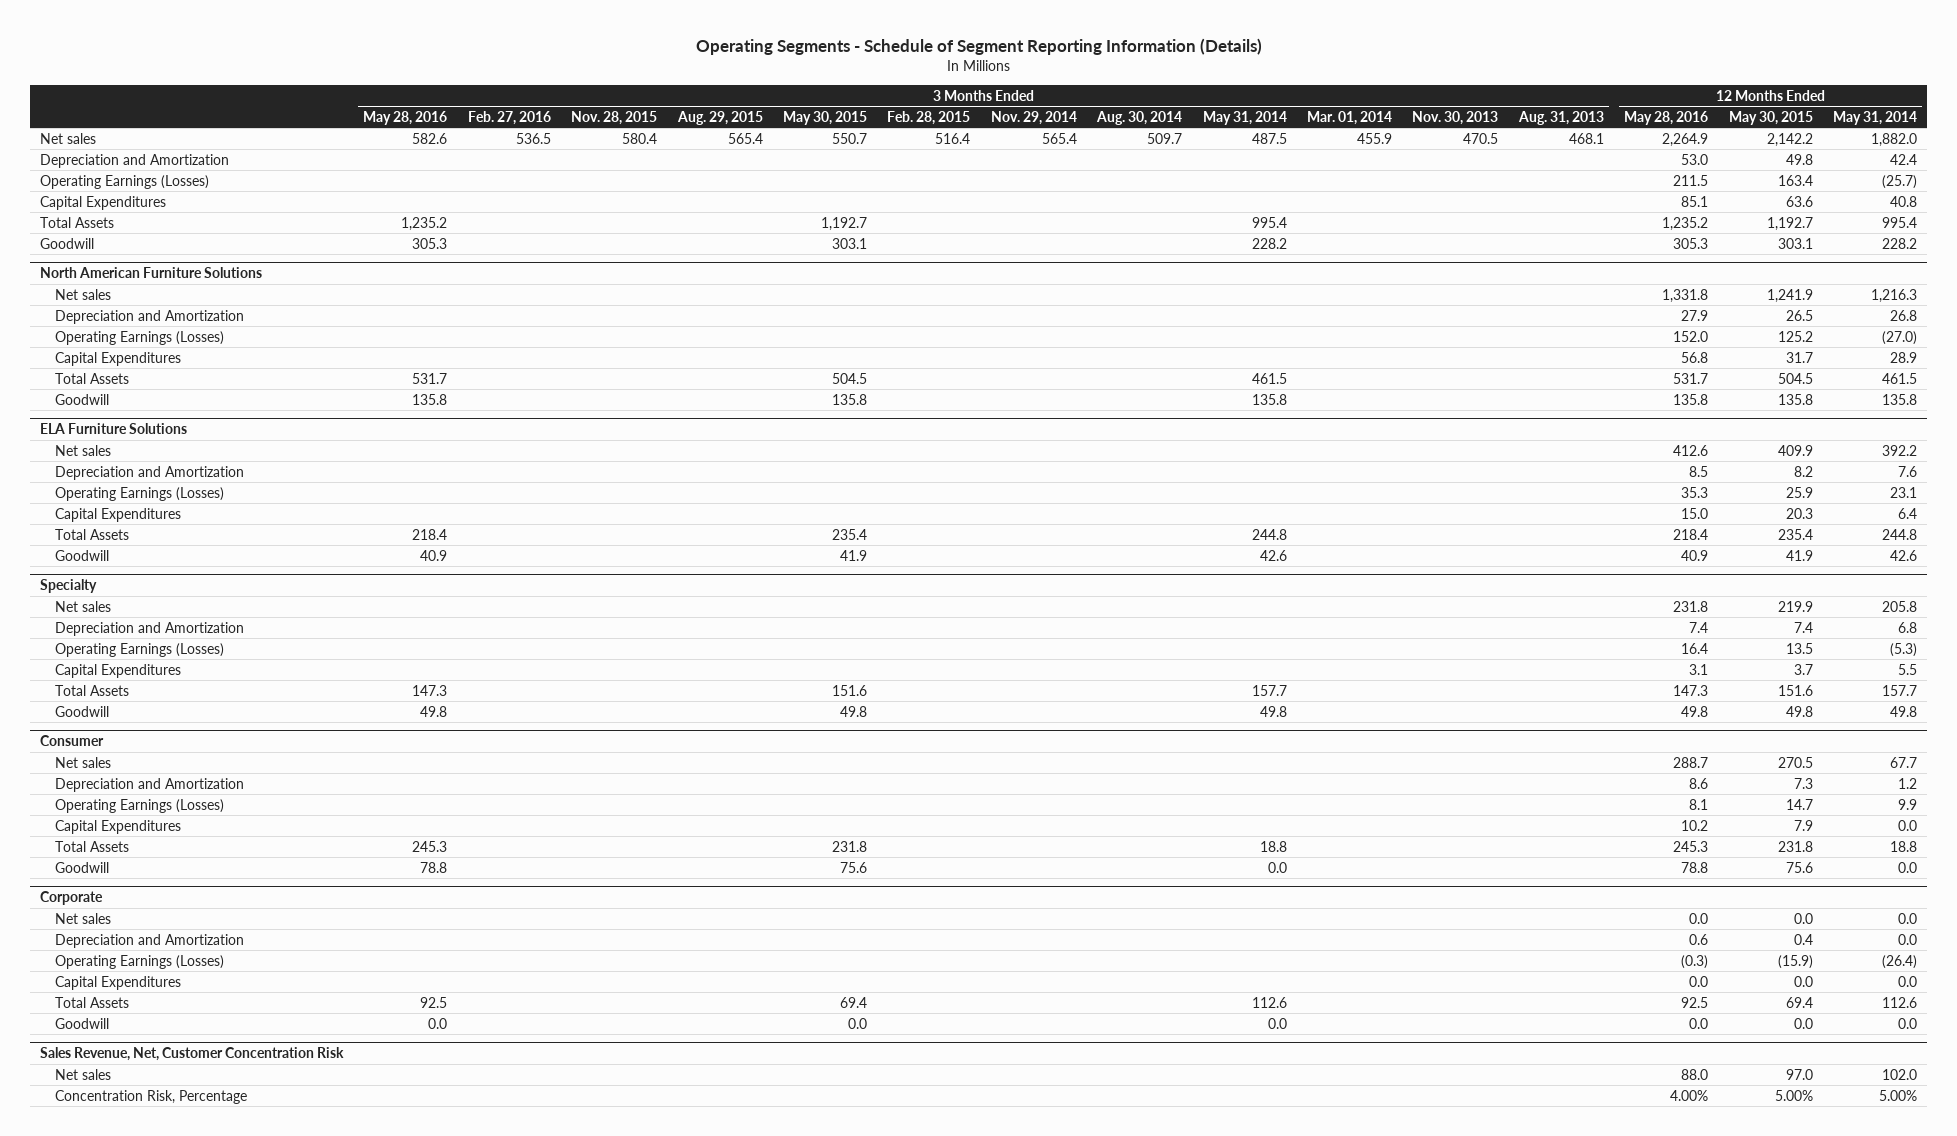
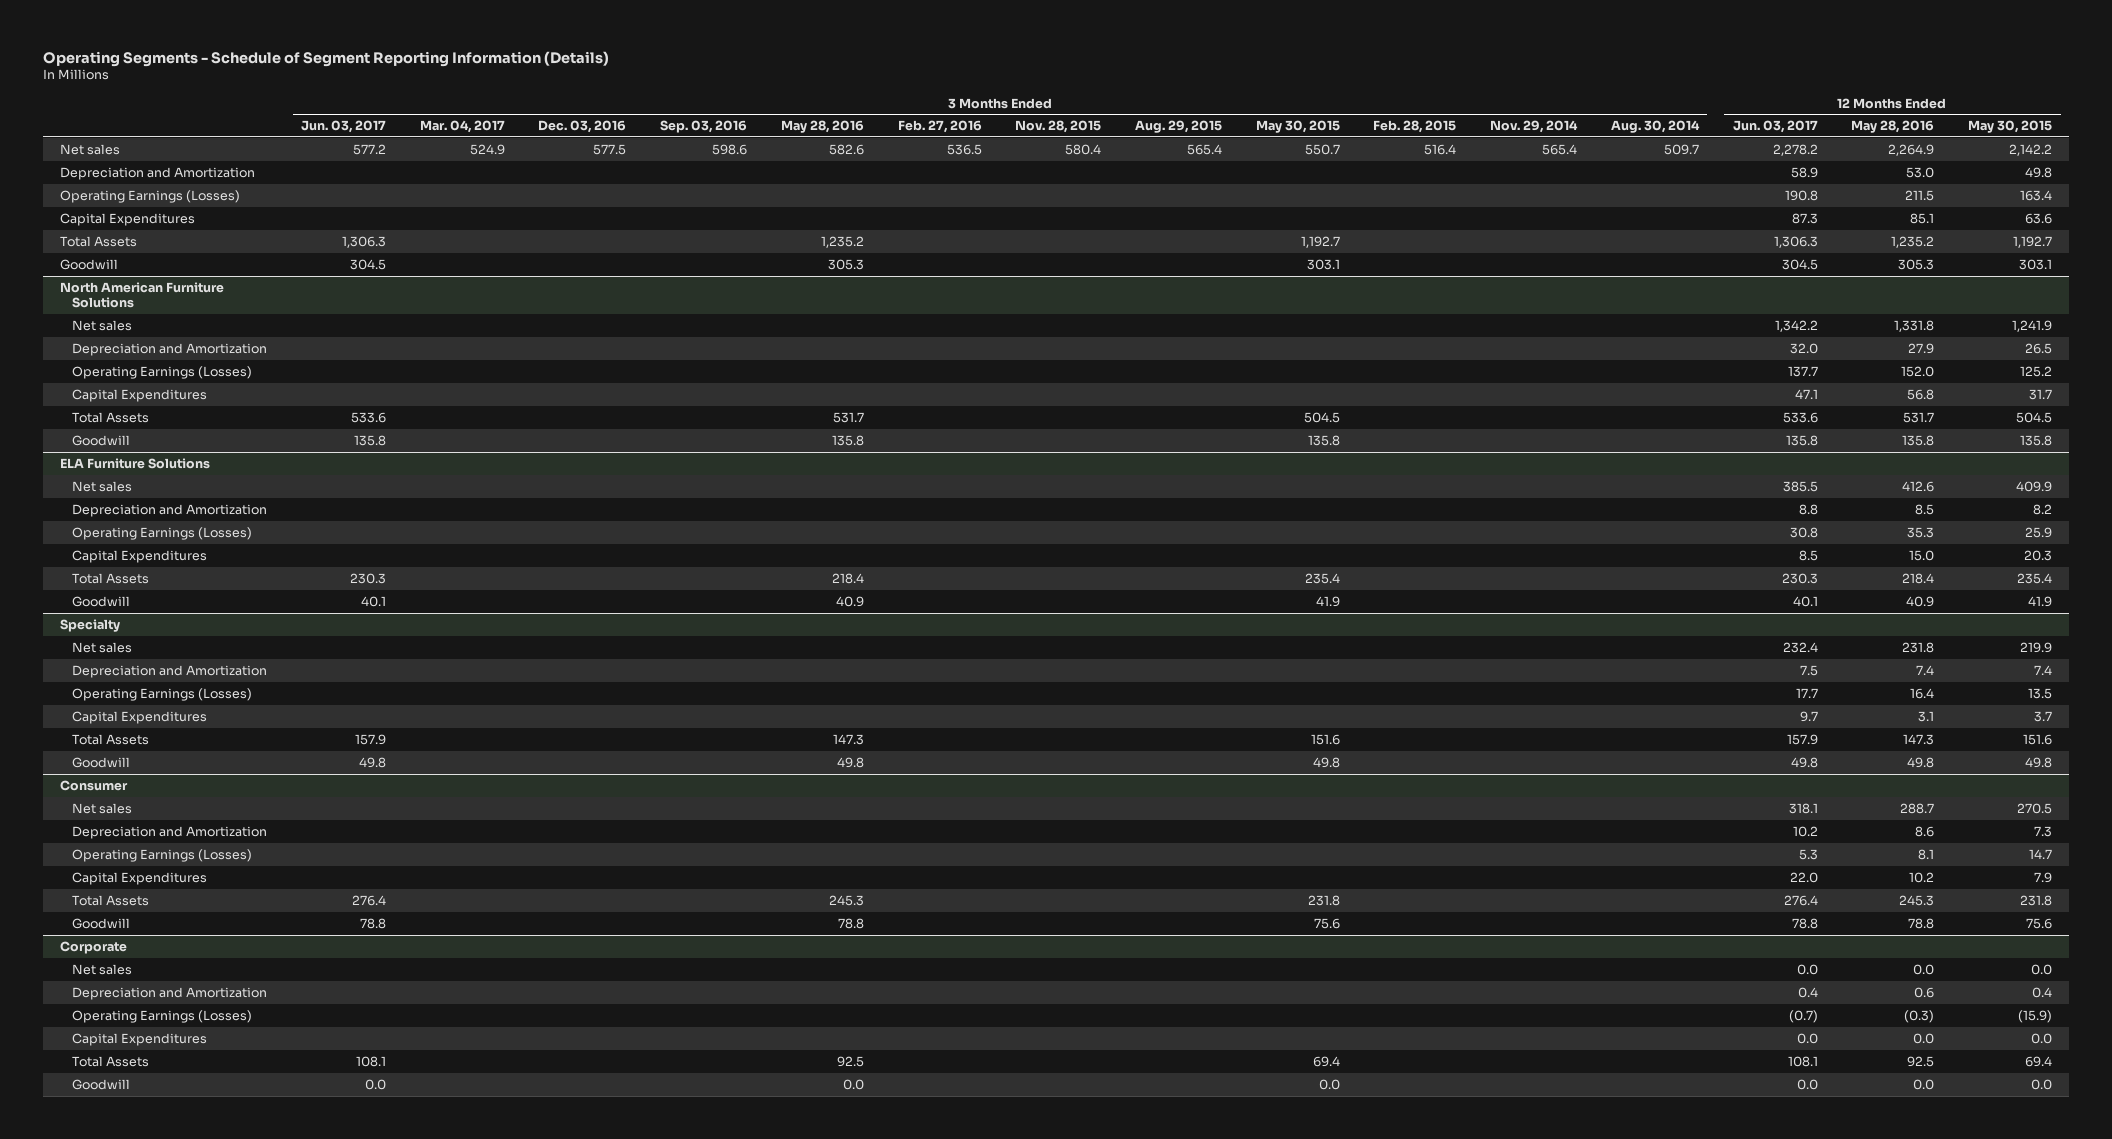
- | 3 Months Ended May 28, 2016 | 3 Months Ended Feb. 27, 2016 | 3 Months Ended Nov. 28, 2015 | 3 Months Ended Aug. 29, 2015 | 3 Months Ended May 30, 2015 | 3 Months Ended Feb. 28, 2015 | 3 Months Ended Nov. 29, 2014 | 3 Months Ended Aug. 30, 2014 | 3 Months Ended May 31, 2014 | 3 Months Ended Mar. 01, 2014 | 3 Months Ended Nov. 30, 2013 | 3 Months Ended Aug. 31, 2013 | 12 Months Ended May 28, 2016 | 12 Months Ended May 30, 2015 | 12 Months Ended May 31, 2014
+ | 3 Months Ended Jun. 03, 2017 | 3 Months Ended Mar. 04, 2017 | 3 Months Ended Dec. 03, 2016 | 3 Months Ended Sep. 03, 2016 | 3 Months Ended May 28, 2016 | 3 Months Ended Feb. 27, 2016 | 3 Months Ended Nov. 28, 2015 | 3 Months Ended Aug. 29, 2015 | 3 Months Ended May 30, 2015 | 3 Months Ended Feb. 28, 2015 | 3 Months Ended Nov. 29, 2014 | 3 Months Ended Aug. 30, 2014 | 12 Months Ended Jun. 03, 2017 | 12 Months Ended May 28, 2016 | 12 Months Ended May 30, 2015
- Sales Revenue, Net, Customer Concentration Risk
- Net sales | | | | | | | | | | | | | 88.0 | 97.0 | 102.0
- Concentration Risk, Percentage | | | | | | | | | | | | | 4.00% | 5.00% | 5.00%

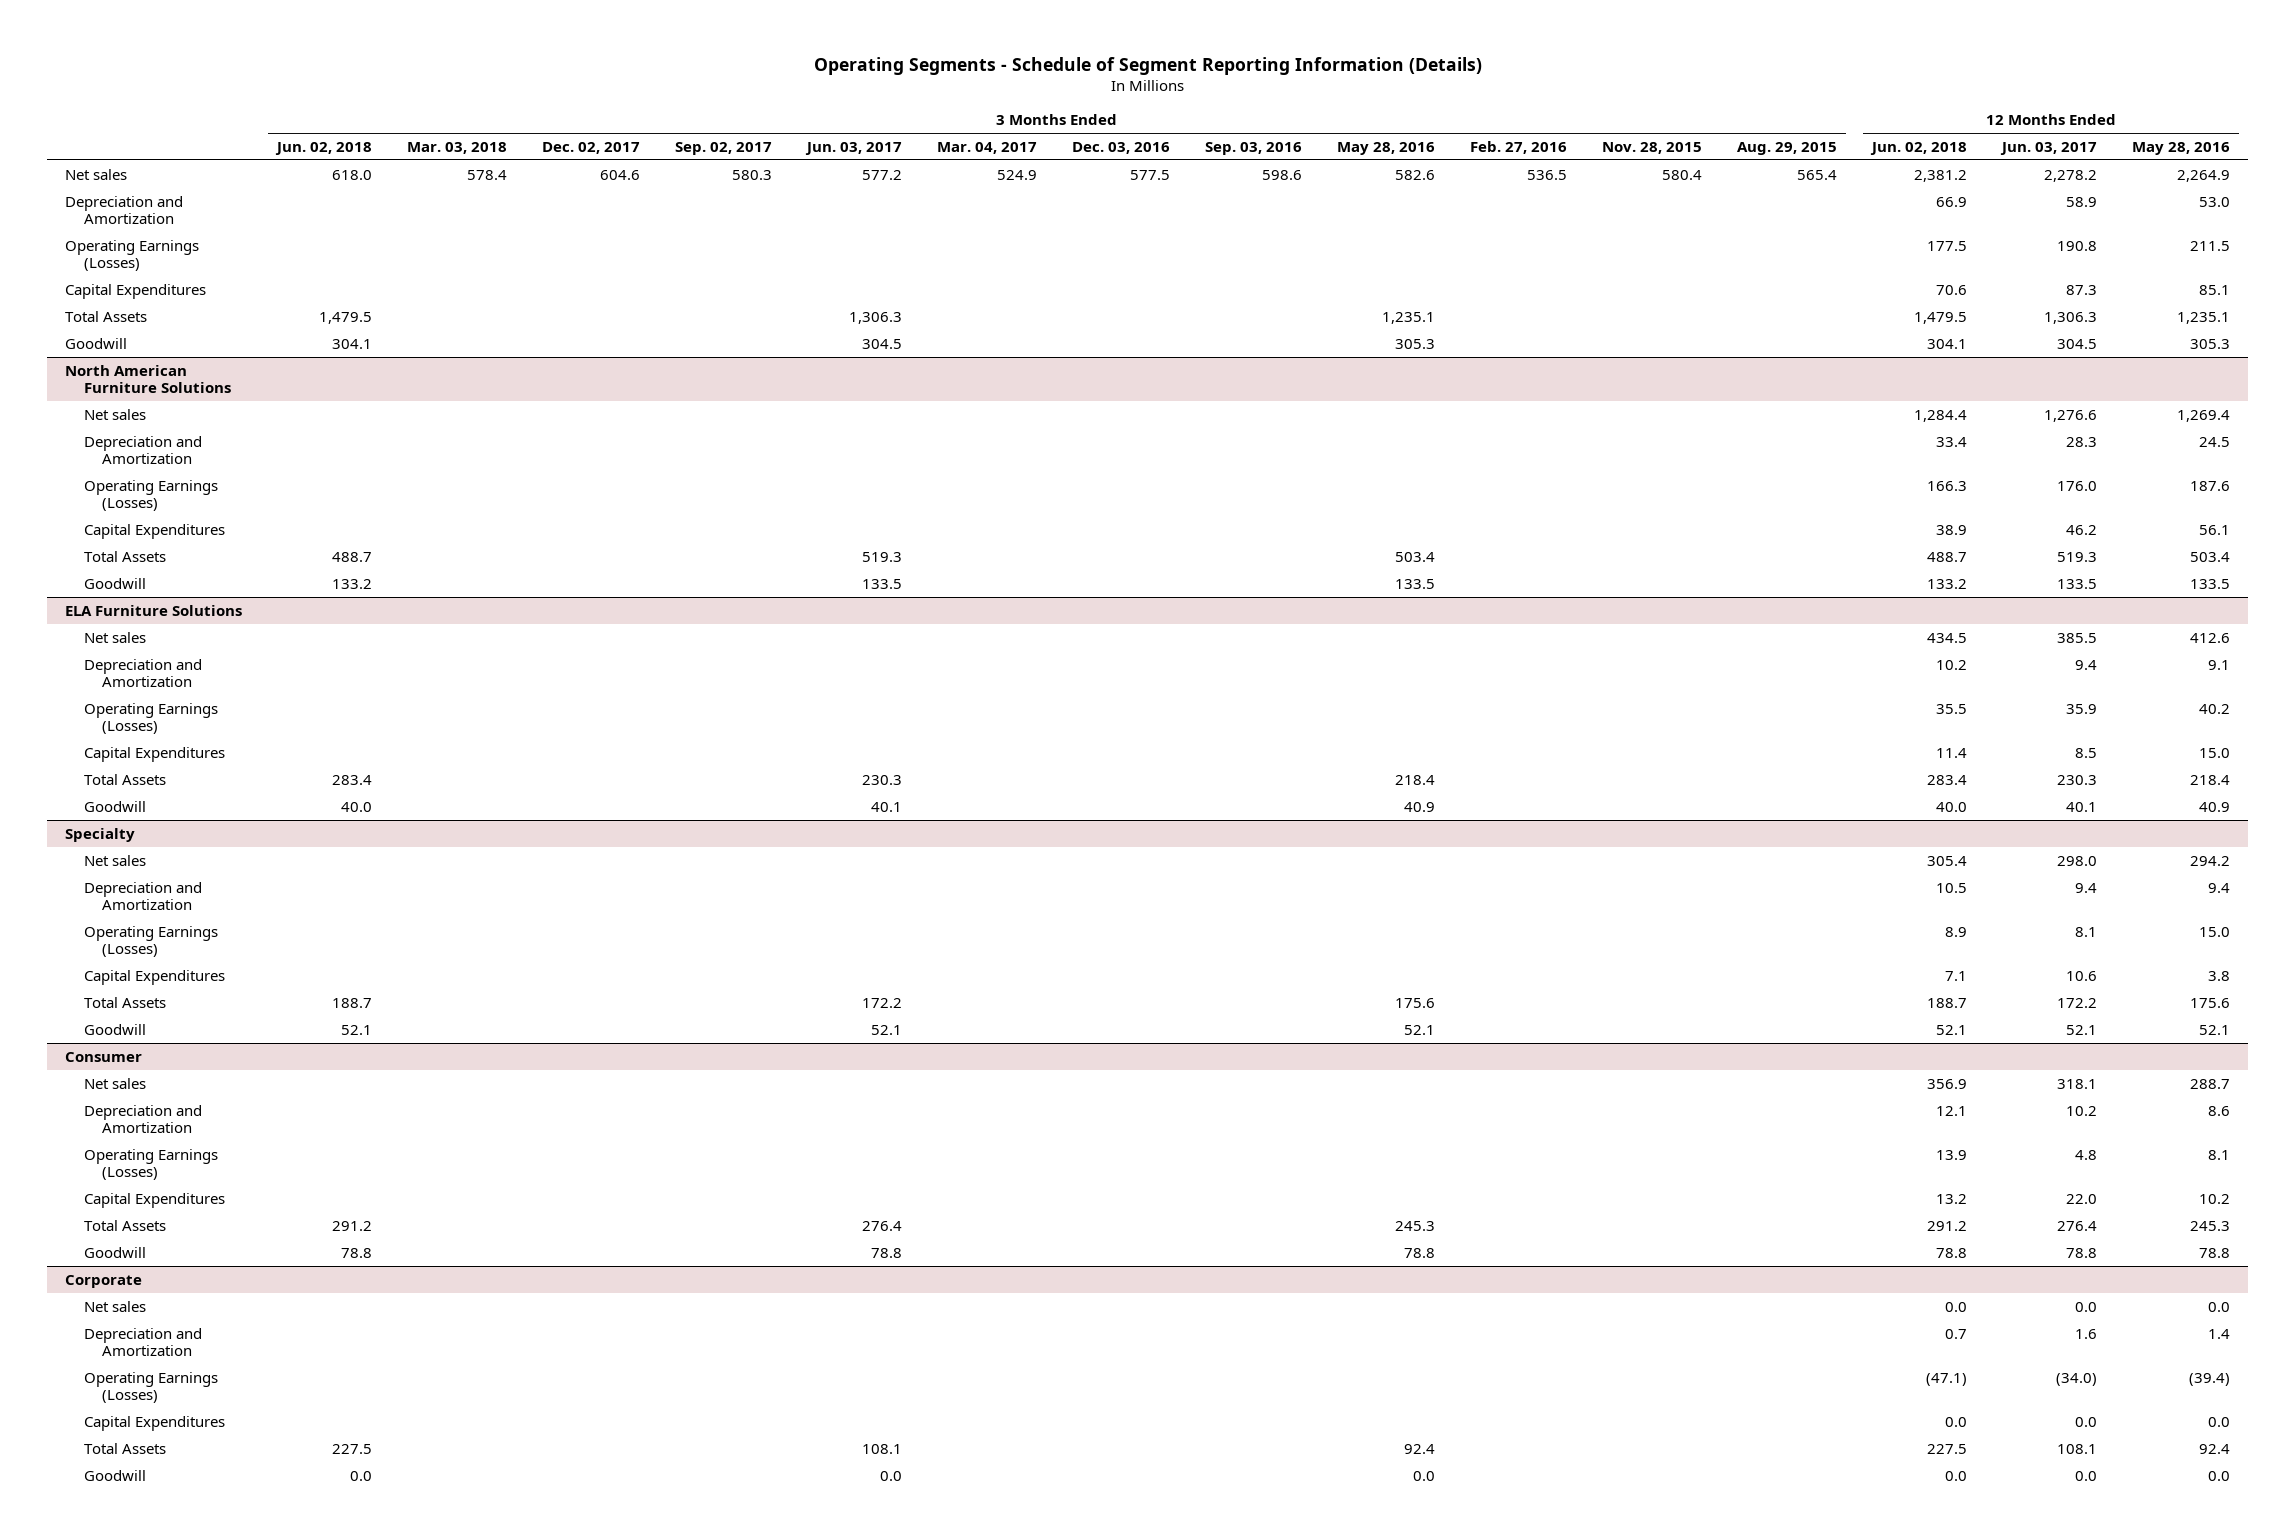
- | 3 Months Ended Jun. 03, 2017 | 3 Months Ended Mar. 04, 2017 | 3 Months Ended Dec. 03, 2016 | 3 Months Ended Sep. 03, 2016 | 3 Months Ended May 28, 2016 | 3 Months Ended Feb. 27, 2016 | 3 Months Ended Nov. 28, 2015 | 3 Months Ended Aug. 29, 2015 | 3 Months Ended May 30, 2015 | 3 Months Ended Feb. 28, 2015 | 3 Months Ended Nov. 29, 2014 | 3 Months Ended Aug. 30, 2014 | 12 Months Ended Jun. 03, 2017 | 12 Months Ended May 28, 2016 | 12 Months Ended May 30, 2015
+ | 3 Months Ended Jun. 02, 2018 | 3 Months Ended Mar. 03, 2018 | 3 Months Ended Dec. 02, 2017 | 3 Months Ended Sep. 02, 2017 | 3 Months Ended Jun. 03, 2017 | 3 Months Ended Mar. 04, 2017 | 3 Months Ended Dec. 03, 2016 | 3 Months Ended Sep. 03, 2016 | 3 Months Ended May 28, 2016 | 3 Months Ended Feb. 27, 2016 | 3 Months Ended Nov. 28, 2015 | 3 Months Ended Aug. 29, 2015 | 12 Months Ended Jun. 02, 2018 | 12 Months Ended Jun. 03, 2017 | 12 Months Ended May 28, 2016
- Total Assets | 1,306.3 | | | | 1,235.2 | | | | 1,192.7 | | | | 1,306.3 | 1,235.2 | 1,192.7
+ Total Assets | 1,479.5 | | | | 1,306.3 | | | | 1,235.1 | | | | 1,479.5 | 1,306.3 | 1,235.1
@ North American Furniture Solutions
- Net sales | | | | | | | | | | | | | 1,342.2 | 1,331.8 | 1,241.9
- Depreciation and Amortization | | | | | | | | | | | | | 32.0 | 27.9 | 26.5
- Operating Earnings (Losses) | | | | | | | | | | | | | 137.7 | 152.0 | 125.2
- Capital Expenditures | | | | | | | | | | | | | 47.1 | 56.8 | 31.7
- Total Assets | 533.6 | | | | 531.7 | | | | 504.5 | | | | 533.6 | 531.7 | 504.5
- Goodwill | 135.8 | | | | 135.8 | | | | 135.8 | | | | 135.8 | 135.8 | 135.8
+ Net sales | | | | | | | | | | | | | 1,284.4 | 1,276.6 | 1,269.4
+ Depreciation and Amortization | | | | | | | | | | | | | 33.4 | 28.3 | 24.5
+ Operating Earnings (Losses) | | | | | | | | | | | | | 166.3 | 176.0 | 187.6
+ Capital Expenditures | | | | | | | | | | | | | 38.9 | 46.2 | 56.1
+ Total Assets | 488.7 | | | | 519.3 | | | | 503.4 | | | | 488.7 | 519.3 | 503.4
+ Goodwill | 133.2 | | | | 133.5 | | | | 133.5 | | | | 133.2 | 133.5 | 133.5
@ ELA Furniture Solutions
- Depreciation and Amortization | | | | | | | | | | | | | 8.8 | 8.5 | 8.2
- Operating Earnings (Losses) | | | | | | | | | | | | | 30.8 | 35.3 | 25.9
+ Depreciation and Amortization | | | | | | | | | | | | | 10.2 | 9.4 | 9.1
+ Operating Earnings (Losses) | | | | | | | | | | | | | 35.5 | 35.9 | 40.2
@ Specialty
- Net sales | | | | | | | | | | | | | 232.4 | 231.8 | 219.9
- Depreciation and Amortization | | | | | | | | | | | | | 7.5 | 7.4 | 7.4
- Operating Earnings (Losses) | | | | | | | | | | | | | 17.7 | 16.4 | 13.5
- Capital Expenditures | | | | | | | | | | | | | 9.7 | 3.1 | 3.7
- Total Assets | 157.9 | | | | 147.3 | | | | 151.6 | | | | 157.9 | 147.3 | 151.6
- Goodwill | 49.8 | | | | 49.8 | | | | 49.8 | | | | 49.8 | 49.8 | 49.8
+ Net sales | | | | | | | | | | | | | 305.4 | 298.0 | 294.2
+ Depreciation and Amortization | | | | | | | | | | | | | 10.5 | 9.4 | 9.4
+ Operating Earnings (Losses) | | | | | | | | | | | | | 8.9 | 8.1 | 15.0
+ Capital Expenditures | | | | | | | | | | | | | 7.1 | 10.6 | 3.8
+ Total Assets | 188.7 | | | | 172.2 | | | | 175.6 | | | | 188.7 | 172.2 | 175.6
+ Goodwill | 52.1 | | | | 52.1 | | | | 52.1 | | | | 52.1 | 52.1 | 52.1
@ Consumer
- Operating Earnings (Losses) | | | | | | | | | | | | | 5.3 | 8.1 | 14.7
+ Operating Earnings (Losses) | | | | | | | | | | | | | 13.9 | 4.8 | 8.1
@ Corporate
- Depreciation and Amortization | | | | | | | | | | | | | 0.4 | 0.6 | 0.4
- Operating Earnings (Losses) | | | | | | | | | | | | | (0.7) | (0.3) | (15.9)
+ Depreciation and Amortization | | | | | | | | | | | | | 0.7 | 1.6 | 1.4
+ Operating Earnings (Losses) | | | | | | | | | | | | | (47.1) | (34.0) | (39.4)
- Total Assets | 108.1 | | | | 92.5 | | | | 69.4 | | | | 108.1 | 92.5 | 69.4
+ Total Assets | 227.5 | | | | 108.1 | | | | 92.4 | | | | 227.5 | 108.1 | 92.4

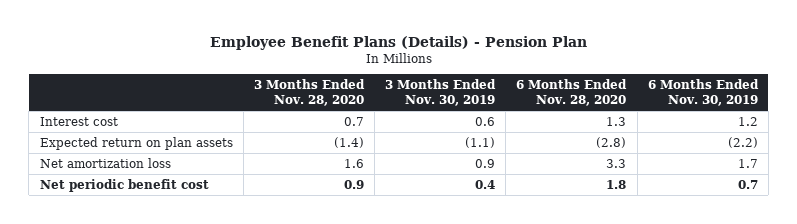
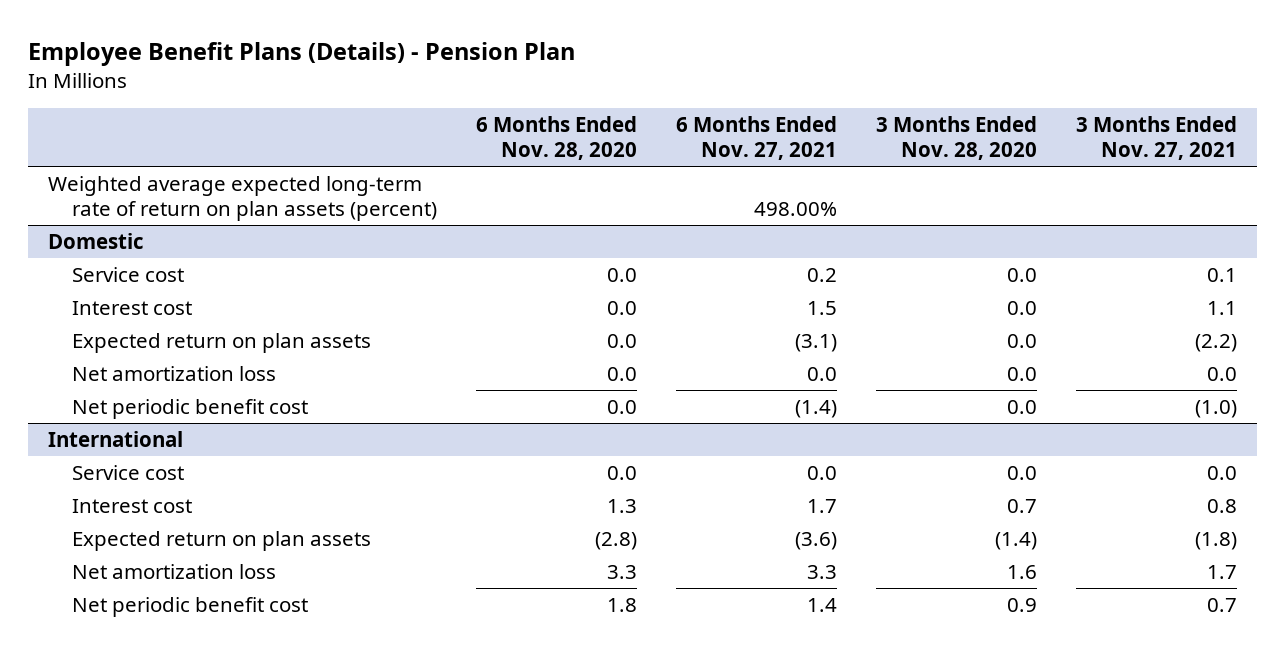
- | 3 Months Ended Nov. 28, 2020 | 3 Months Ended Nov. 30, 2019 | 6 Months Ended Nov. 28, 2020 | 6 Months Ended Nov. 30, 2019
+ | 6 Months Ended Nov. 28, 2020 | 6 Months Ended Nov. 27, 2021 | 3 Months Ended Nov. 28, 2020 | 3 Months Ended Nov. 27, 2021
+ Weighted average expected long-term rate of return on plan assets (percent) | | 498.00% | |
+ Domestic
+ Service cost | 0.0 | 0.2 | 0.0 | 0.1
+ Interest cost | 0.0 | 1.5 | 0.0 | 1.1
+ Expected return on plan assets | 0.0 | (3.1) | 0.0 | (2.2)
+ Net amortization loss | 0.0 | 0.0 | 0.0 | 0.0
+ Net periodic benefit cost | 0.0 | (1.4) | 0.0 | (1.0)
+ International
+ Service cost | 0.0 | 0.0 | 0.0 | 0.0

